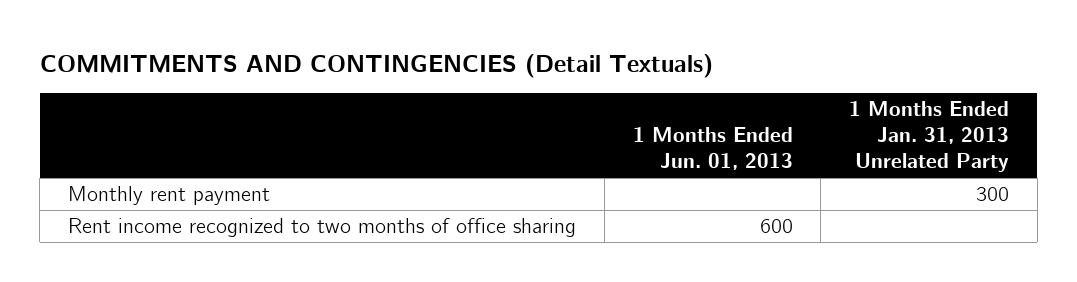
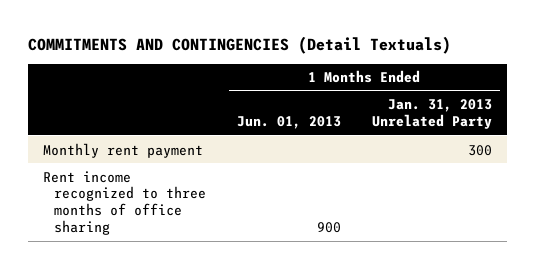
- Rent income recognized to two months of office sharing | 600 |
+ Rent income recognized to three months of office sharing | 900 |

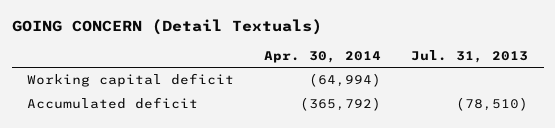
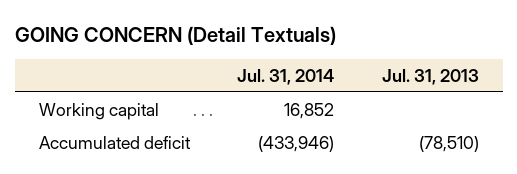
- | Apr. 30, 2014 | Jul. 31, 2013
+ | Jul. 31, 2014 | Jul. 31, 2013
- Working capital deficit | (64,994) |
+ Working capital | 16,852 |

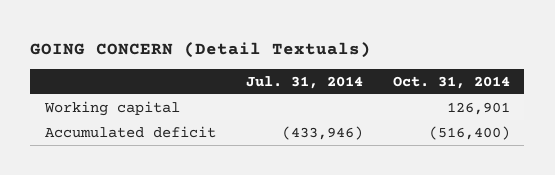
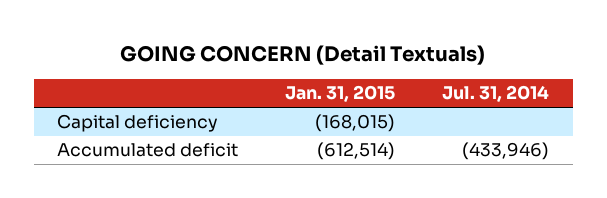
- | Jul. 31, 2014 | Oct. 31, 2014
+ | Jan. 31, 2015 | Jul. 31, 2014
- Working capital | | 126,901
+ Capital deficiency | (168,015) |

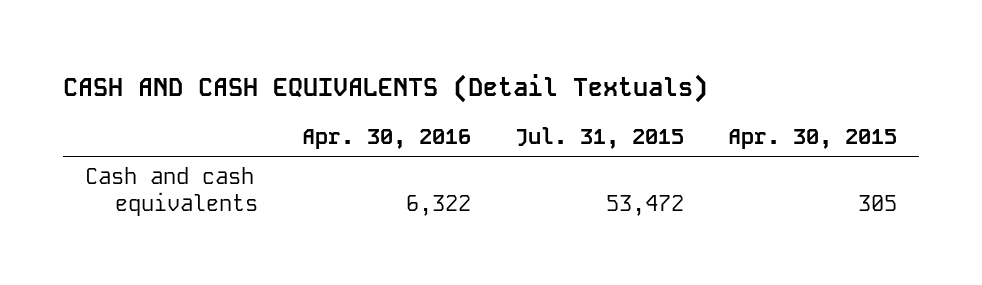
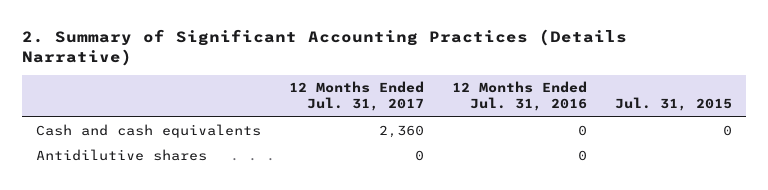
- CASH AND CASH EQUIVALENTS (Detail Textuals)
+ 2. Summary of Significant Accounting Practices (Details Narrative)
- | Apr. 30, 2016 | Jul. 31, 2015 | Apr. 30, 2015
+ | 12 Months Ended Jul. 31, 2017 | 12 Months Ended Jul. 31, 2016 | Jul. 31, 2015
- Cash and cash equivalents | 6,322 | 53,472 | 305
+ Cash and cash equivalents | 2,360 | 0 | 0
+ Antidilutive shares | 0 | 0 |

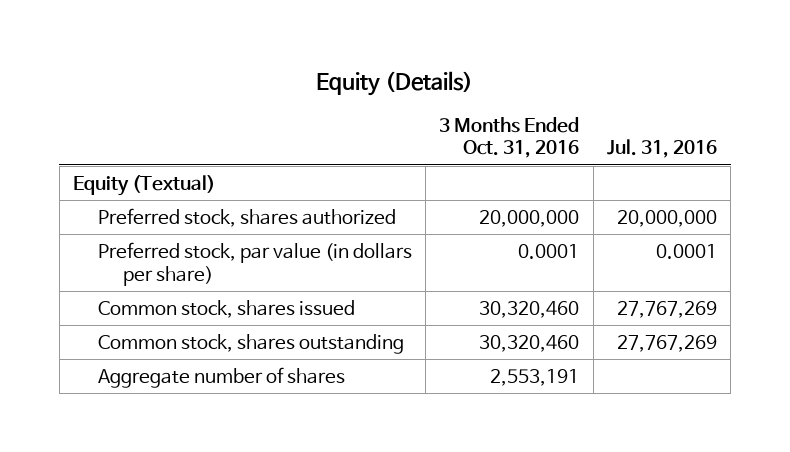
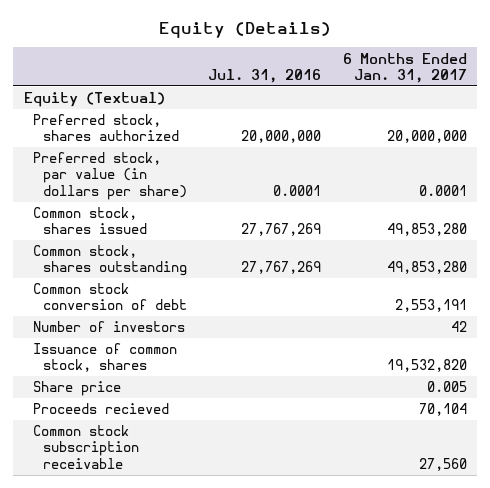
- | 3 Months Ended Oct. 31, 2016 | Jul. 31, 2016
+ | Jul. 31, 2016 | 6 Months Ended Jan. 31, 2017
- Aggregate number of shares | 2,553,191 |
+ Common stock conversion of debt | | 2,553,191
+ Number of investors | | 42
+ Issuance of common stock, shares | | 19,532,820
+ Share price | | 0.005
+ Proceeds recieved | | 70,104
+ Common stock subscription receivable | | 27,560

